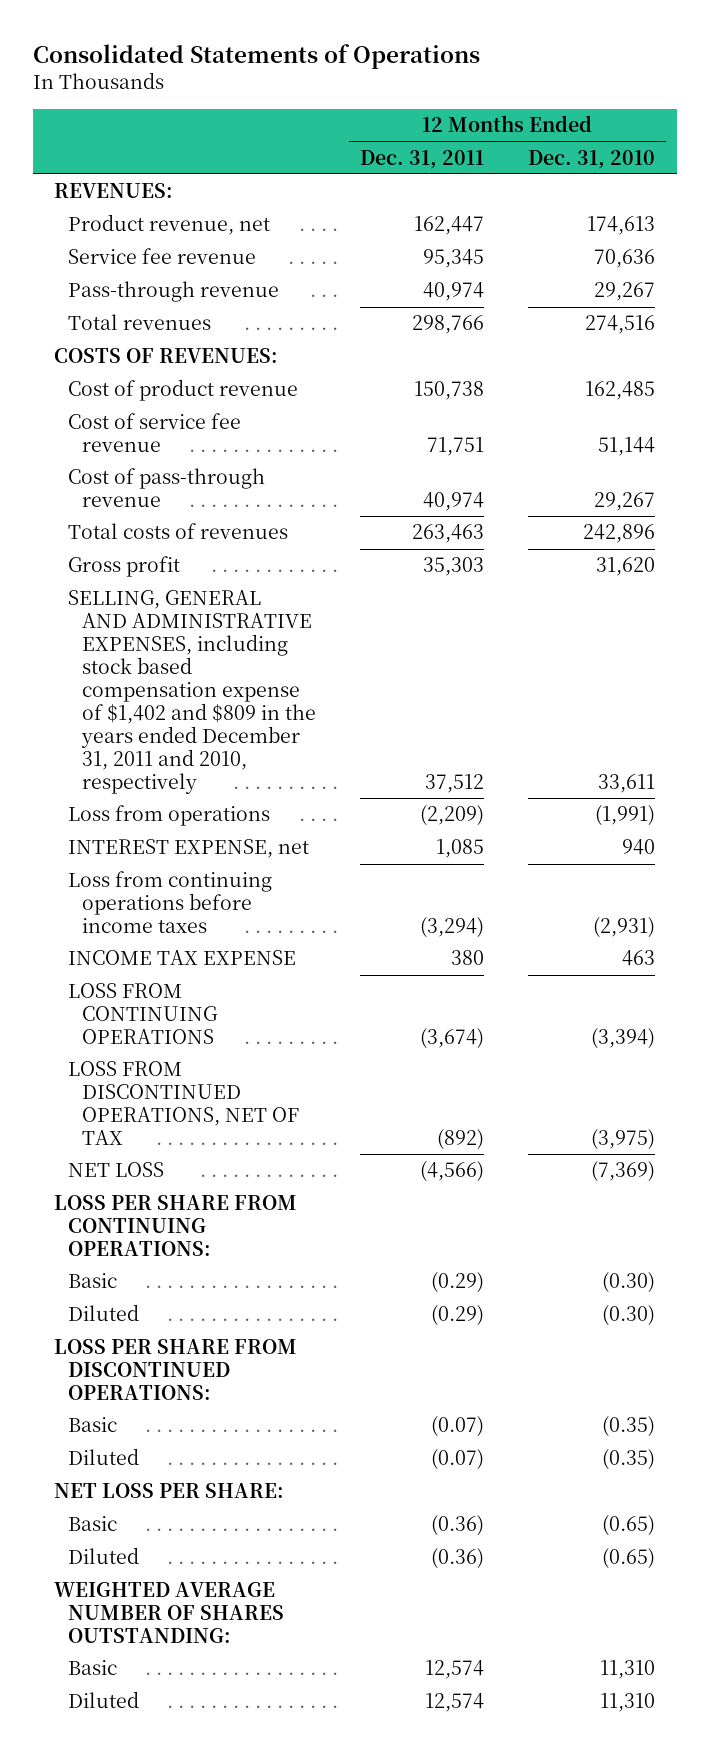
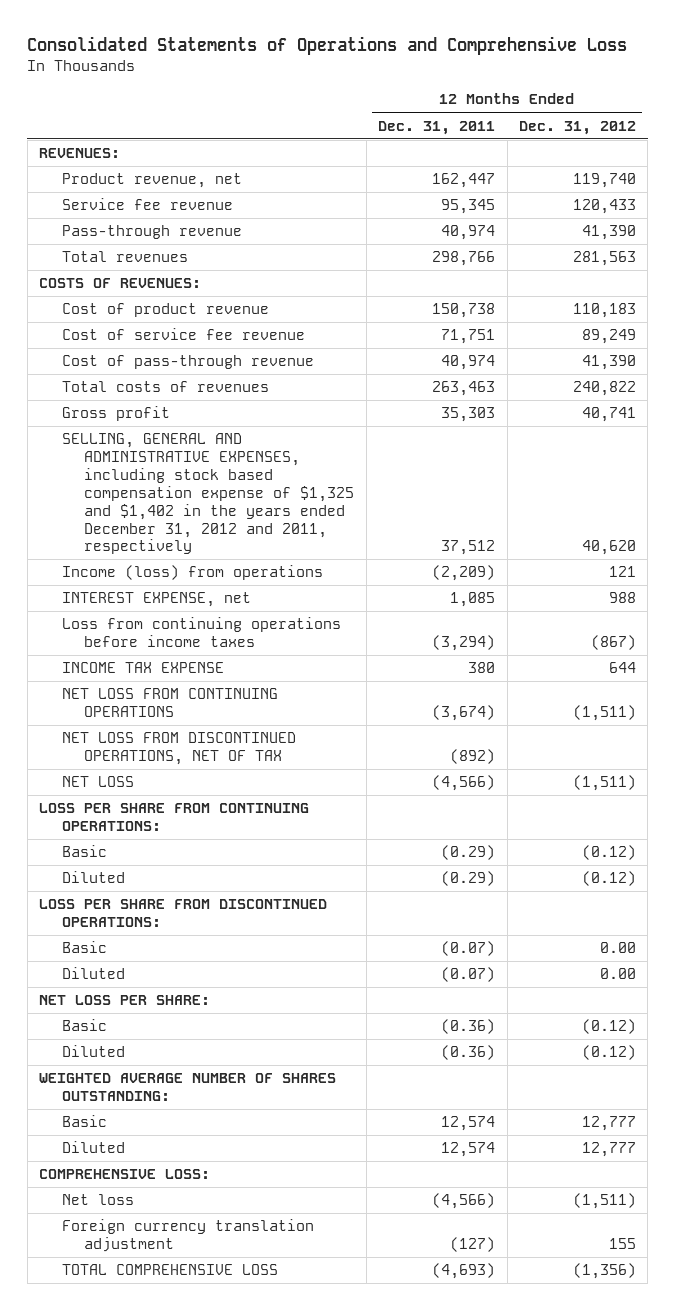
- Consolidated Statements of Operations
+ Consolidated Statements of Operations and Comprehensive Loss
- | 12 Months Ended Dec. 31, 2011 | 12 Months Ended Dec. 31, 2010
+ | 12 Months Ended Dec. 31, 2011 | 12 Months Ended Dec. 31, 2012
- SELLING, GENERAL AND ADMINISTRATIVE EXPENSES, including stock based compensation expense of $1,402 and $809 in the years ended December 31, 2011 and 2010, respectively | 37,512 | 33,611
- Loss from operations | (2,209) | (1,991)
+ SELLING, GENERAL AND ADMINISTRATIVE EXPENSES, including stock based compensation expense of $1,325 and $1,402 in the years ended December 31, 2012 and 2011, respectively | 37,512 | 40,620
+ Income (loss) from operations | (2,209) | 121
- LOSS FROM CONTINUING OPERATIONS | (3,674) | (3,394)
- LOSS FROM DISCONTINUED OPERATIONS, NET OF TAX | (892) | (3,975)
+ NET LOSS FROM CONTINUING OPERATIONS | (3,674) | (1,511)
+ NET LOSS FROM DISCONTINUED OPERATIONS, NET OF TAX | (892) |
+ COMPREHENSIVE LOSS:
+ Net loss | (4,566) | (1,511)
+ Foreign currency translation adjustment | (127) | 155
+ TOTAL COMPREHENSIVE LOSS | (4,693) | (1,356)

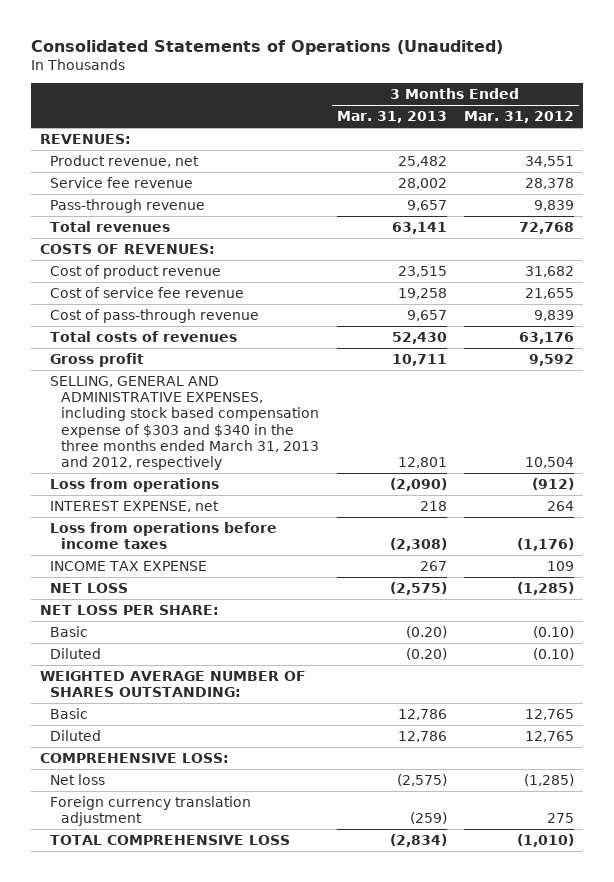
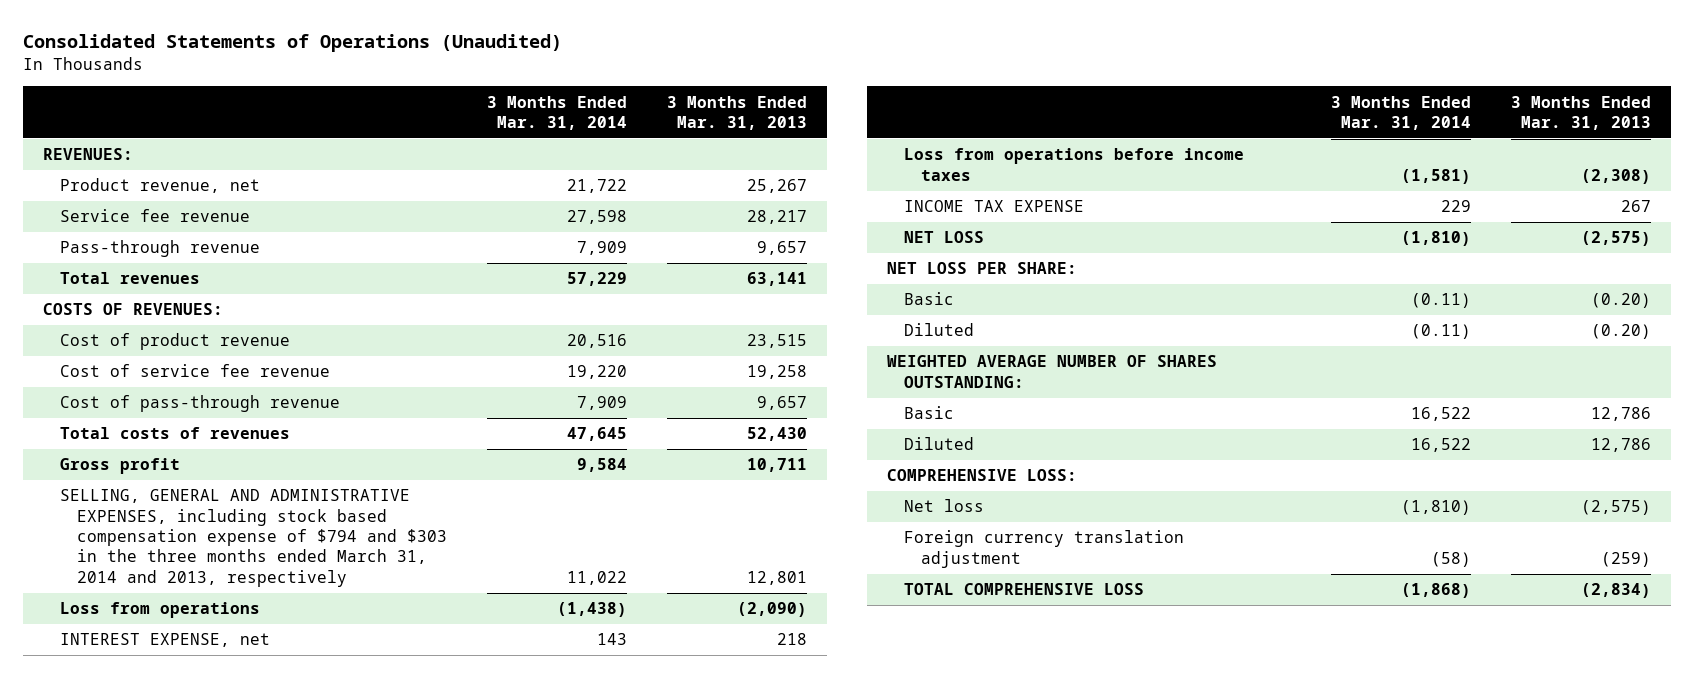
- | 3 Months Ended Mar. 31, 2013 | 3 Months Ended Mar. 31, 2012
+ | 3 Months Ended Mar. 31, 2014 | 3 Months Ended Mar. 31, 2013
- Product revenue, net | 25,482 | 34,551
- Service fee revenue | 28,002 | 28,378
+ Product revenue, net | 21,722 | 25,267
+ Service fee revenue | 27,598 | 28,217
- SELLING, GENERAL AND ADMINISTRATIVE EXPENSES, including stock based compensation expense of $303 and $340 in the three months ended March 31, 2013 and 2012, respectively | 12,801 | 10,504
+ SELLING, GENERAL AND ADMINISTRATIVE EXPENSES, including stock based compensation expense of $794 and $303 in the three months ended March 31, 2014 and 2013, respectively | 11,022 | 12,801

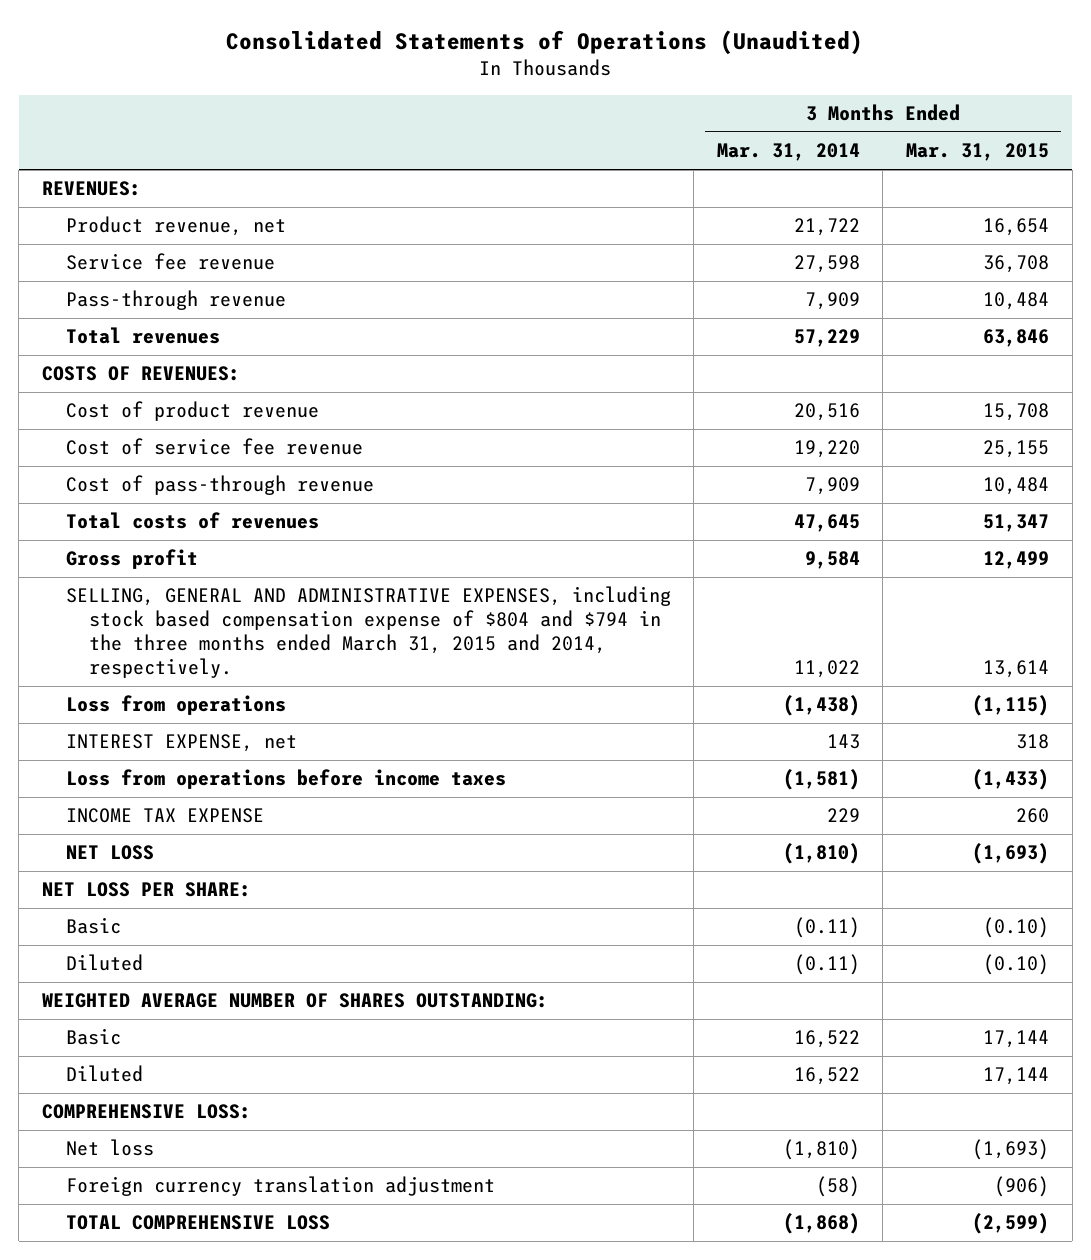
- | 3 Months Ended Mar. 31, 2014 | 3 Months Ended Mar. 31, 2013
+ | 3 Months Ended Mar. 31, 2014 | 3 Months Ended Mar. 31, 2015
- SELLING, GENERAL AND ADMINISTRATIVE EXPENSES, including stock based compensation expense of $794 and $303 in the three months ended March 31, 2014 and 2013, respectively | 11,022 | 12,801
+ SELLING, GENERAL AND ADMINISTRATIVE EXPENSES, including stock based compensation expense of $804 and $794 in the three months ended March 31, 2015 and 2014, respectively. | 11,022 | 13,614

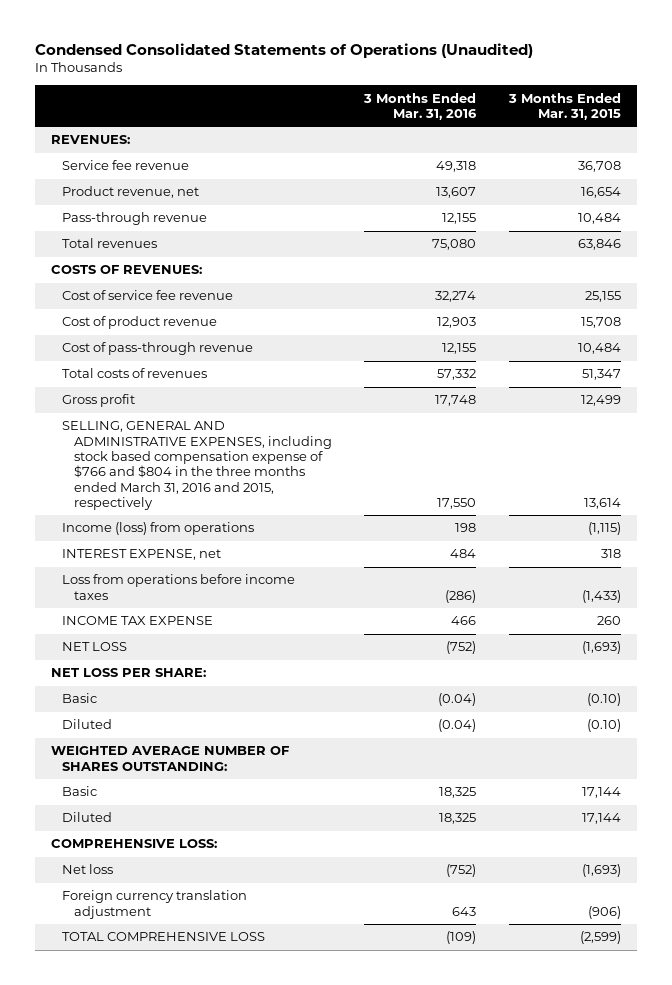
- Consolidated Statements of Operations (Unaudited)
+ Condensed Consolidated Statements of Operations (Unaudited)
- | 3 Months Ended Mar. 31, 2014 | 3 Months Ended Mar. 31, 2015
+ | 3 Months Ended Mar. 31, 2016 | 3 Months Ended Mar. 31, 2015
moved down: Product revenue, net | 13,607 | 16,654
moved down: Cost of product revenue | 12,903 | 15,708
- SELLING, GENERAL AND ADMINISTRATIVE EXPENSES, including stock based compensation expense of $804 and $794 in the three months ended March 31, 2015 and 2014, respectively. | 11,022 | 13,614
- Loss from operations | (1,438) | (1,115)
+ SELLING, GENERAL AND ADMINISTRATIVE EXPENSES, including stock based compensation expense of $766 and $804 in the three months ended March 31, 2016 and 2015, respectively | 17,550 | 13,614
+ Income (loss) from operations | 198 | (1,115)

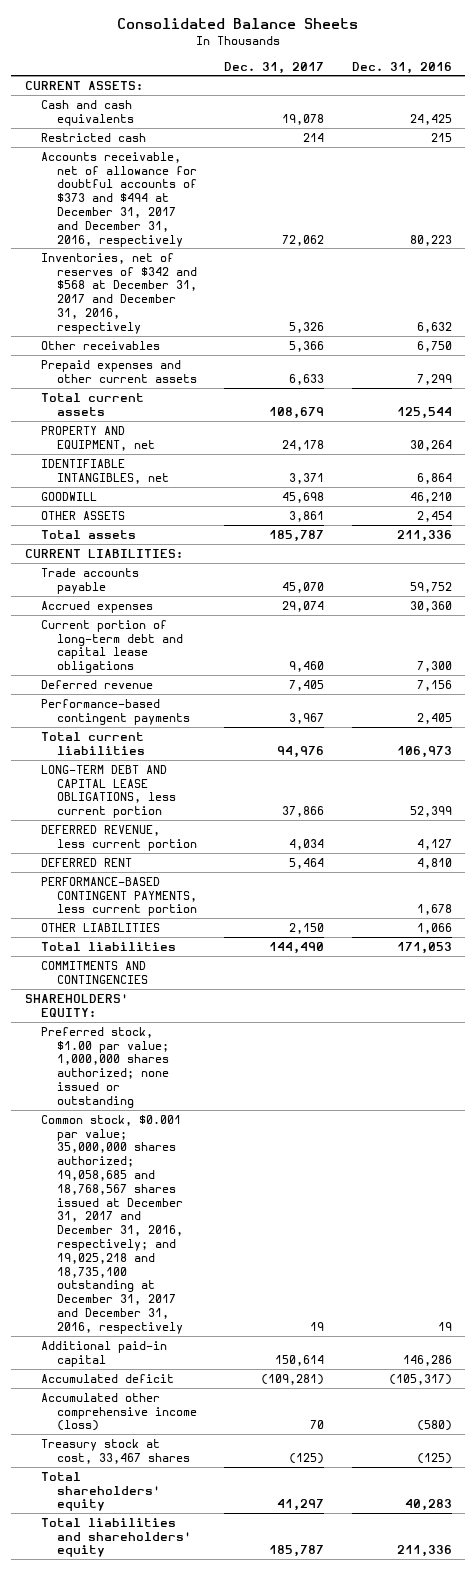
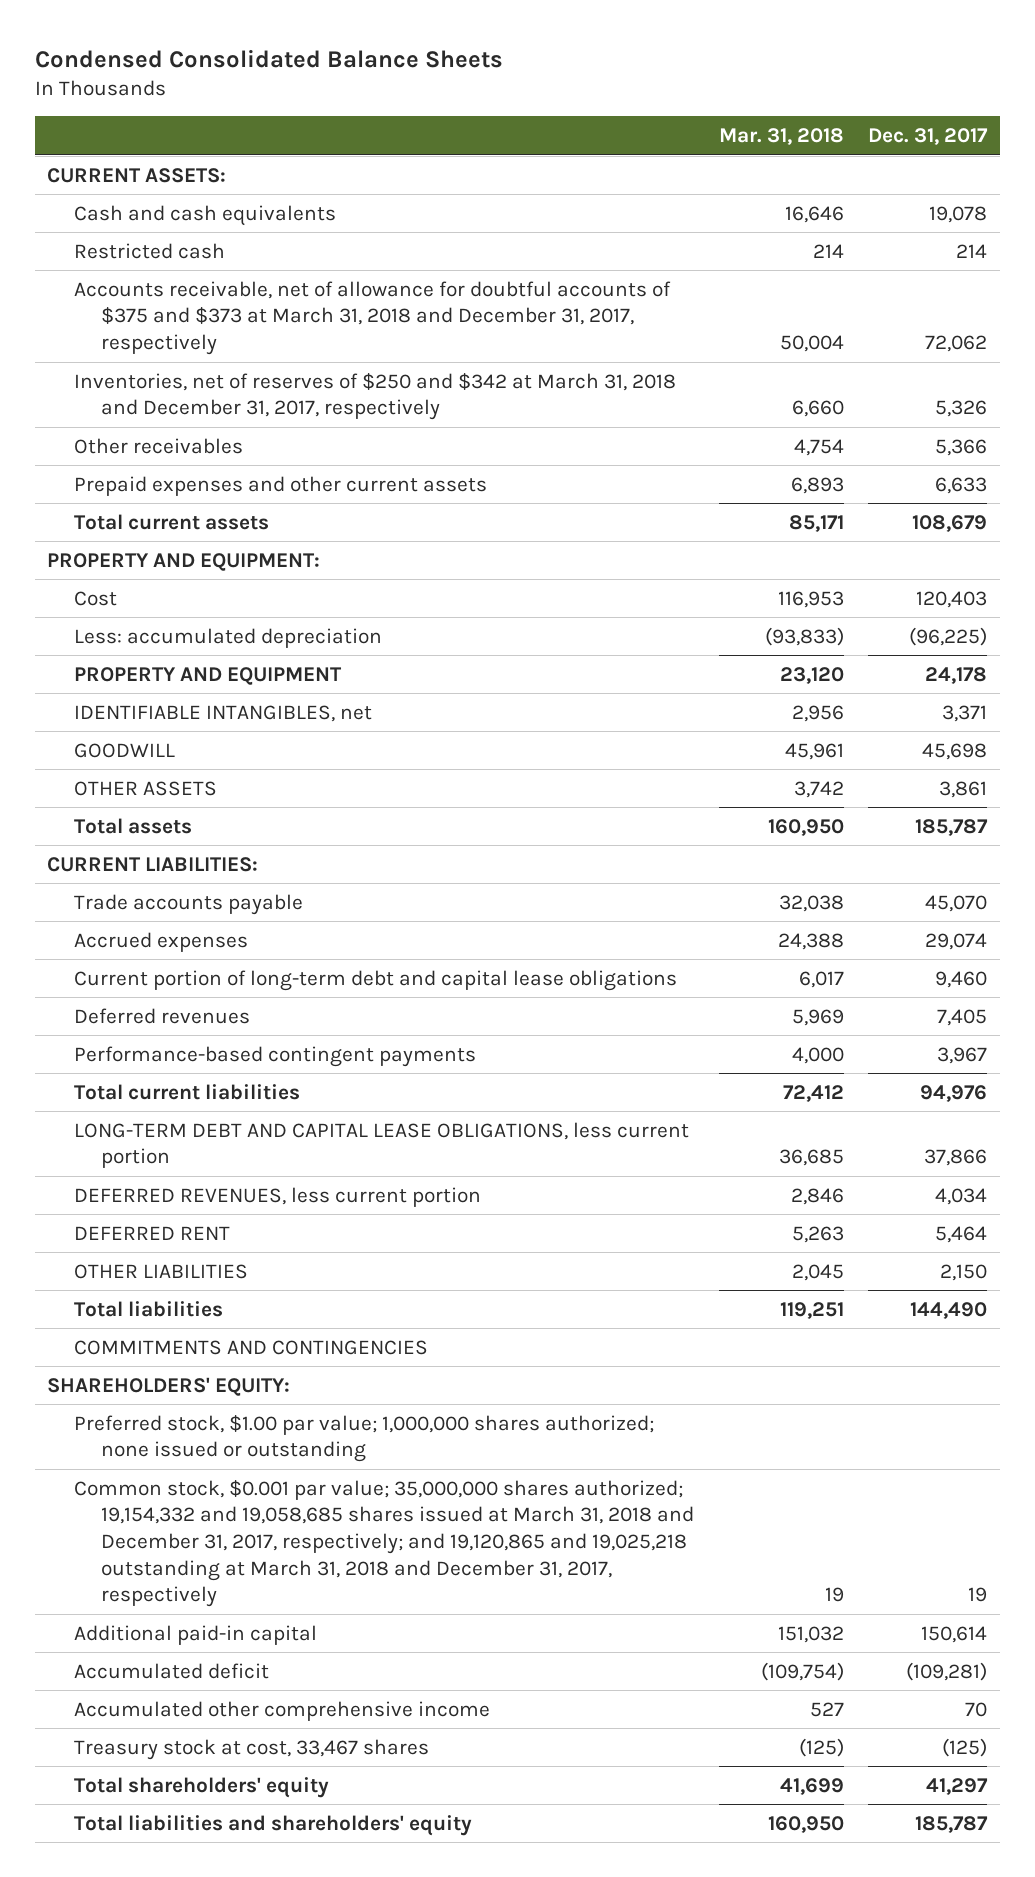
- Consolidated Balance Sheets
+ Condensed Consolidated Balance Sheets
- | Dec. 31, 2017 | Dec. 31, 2016
+ | Mar. 31, 2018 | Dec. 31, 2017
- Accounts receivable, net of allowance for doubtful accounts of $373 and $494 at December 31, 2017 and December 31, 2016, respectively | 72,062 | 80,223
- Inventories, net of reserves of $342 and $568 at December 31, 2017 and December 31, 2016, respectively | 5,326 | 6,632
+ Accounts receivable, net of allowance for doubtful accounts of $375 and $373 at March 31, 2018 and December 31, 2017, respectively | 50,004 | 72,062
+ Inventories, net of reserves of $250 and $342 at March 31, 2018 and December 31, 2017, respectively | 6,660 | 5,326
- PROPERTY AND EQUIPMENT, net | 24,178 | 30,264
+ PROPERTY AND EQUIPMENT:
+ Cost | 116,953 | 120,403
+ Less: accumulated depreciation | (93,833) | (96,225)
+ PROPERTY AND EQUIPMENT | 23,120 | 24,178
- Deferred revenue | 7,405 | 7,156
+ Deferred revenues | 5,969 | 7,405
- DEFERRED REVENUE, less current portion | 4,034 | 4,127
+ DEFERRED REVENUES, less current portion | 2,846 | 4,034
- PERFORMANCE-BASED CONTINGENT PAYMENTS, less current portion | | 1,678
- Common stock, $0.001 par value; 35,000,000 shares authorized; 19,058,685 and 18,768,567 shares issued at December 31, 2017 and December 31, 2016, respectively; and 19,025,218 and 18,735,100 outstanding at December 31, 2017 and December 31, 2016, respectively | 19 | 19
+ Common stock, $0.001 par value; 35,000,000 shares authorized; 19,154,332 and 19,058,685 shares issued at March 31, 2018 and December 31, 2017, respectively; and 19,120,865 and 19,025,218 outstanding at March 31, 2018 and December 31, 2017, respectively | 19 | 19
- Accumulated other comprehensive income (loss) | 70 | (580)
+ Accumulated other comprehensive income | 527 | 70

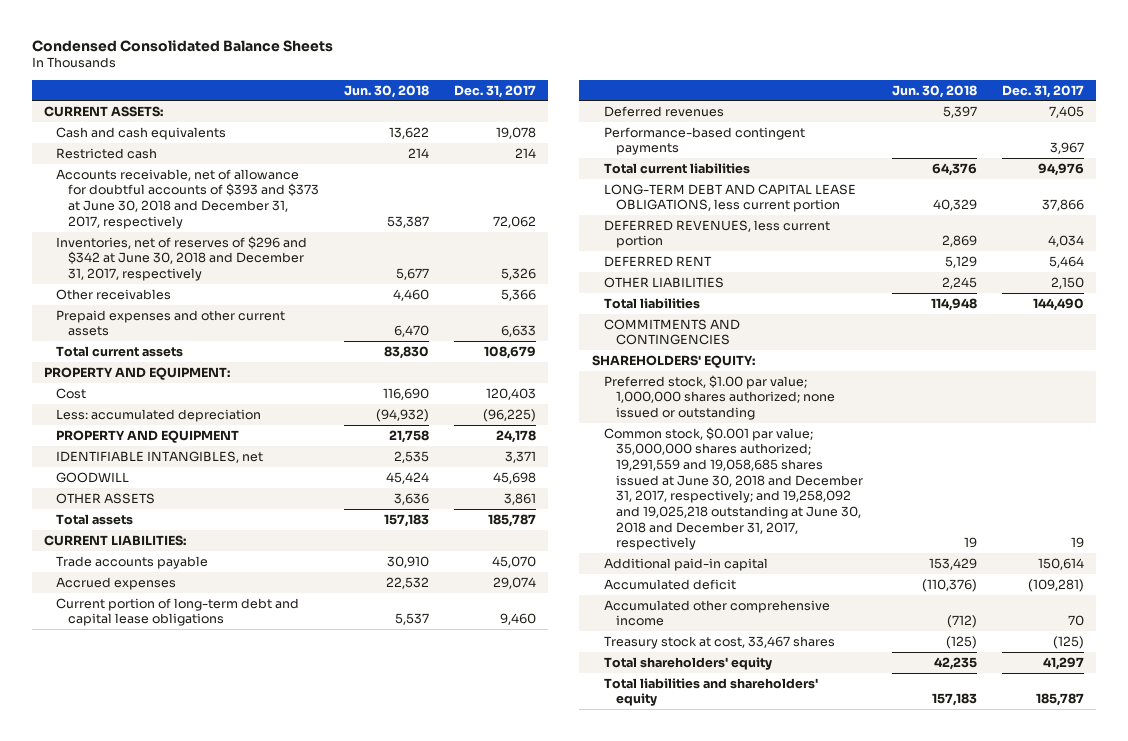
- | Mar. 31, 2018 | Dec. 31, 2017
+ | Jun. 30, 2018 | Dec. 31, 2017
- Accounts receivable, net of allowance for doubtful accounts of $375 and $373 at March 31, 2018 and December 31, 2017, respectively | 50,004 | 72,062
- Inventories, net of reserves of $250 and $342 at March 31, 2018 and December 31, 2017, respectively | 6,660 | 5,326
+ Accounts receivable, net of allowance for doubtful accounts of $393 and $373 at June 30, 2018 and December 31, 2017, respectively | 53,387 | 72,062
+ Inventories, net of reserves of $296 and $342 at June 30, 2018 and December 31, 2017, respectively | 5,677 | 5,326
- Common stock, $0.001 par value; 35,000,000 shares authorized; 19,154,332 and 19,058,685 shares issued at March 31, 2018 and December 31, 2017, respectively; and 19,120,865 and 19,025,218 outstanding at March 31, 2018 and December 31, 2017, respectively | 19 | 19
+ Common stock, $0.001 par value; 35,000,000 shares authorized; 19,291,559 and 19,058,685 shares issued at June 30, 2018 and December 31, 2017, respectively; and 19,258,092 and 19,025,218 outstanding at June 30, 2018 and December 31, 2017, respectively | 19 | 19

